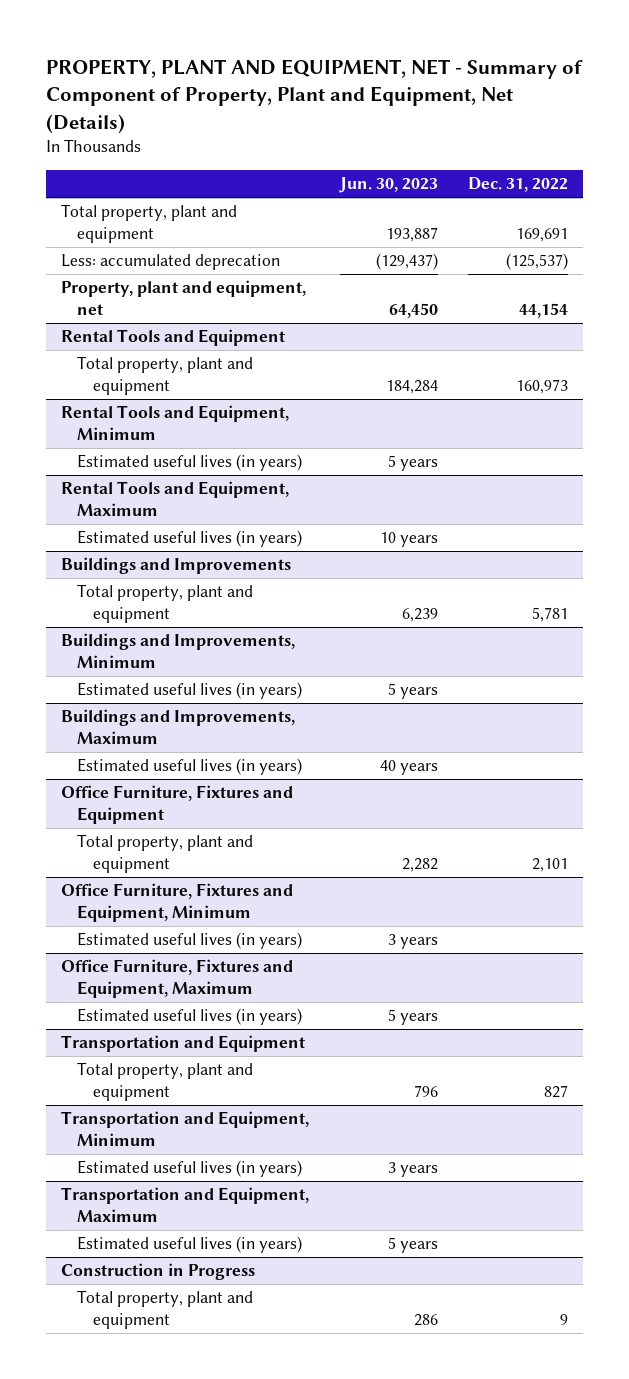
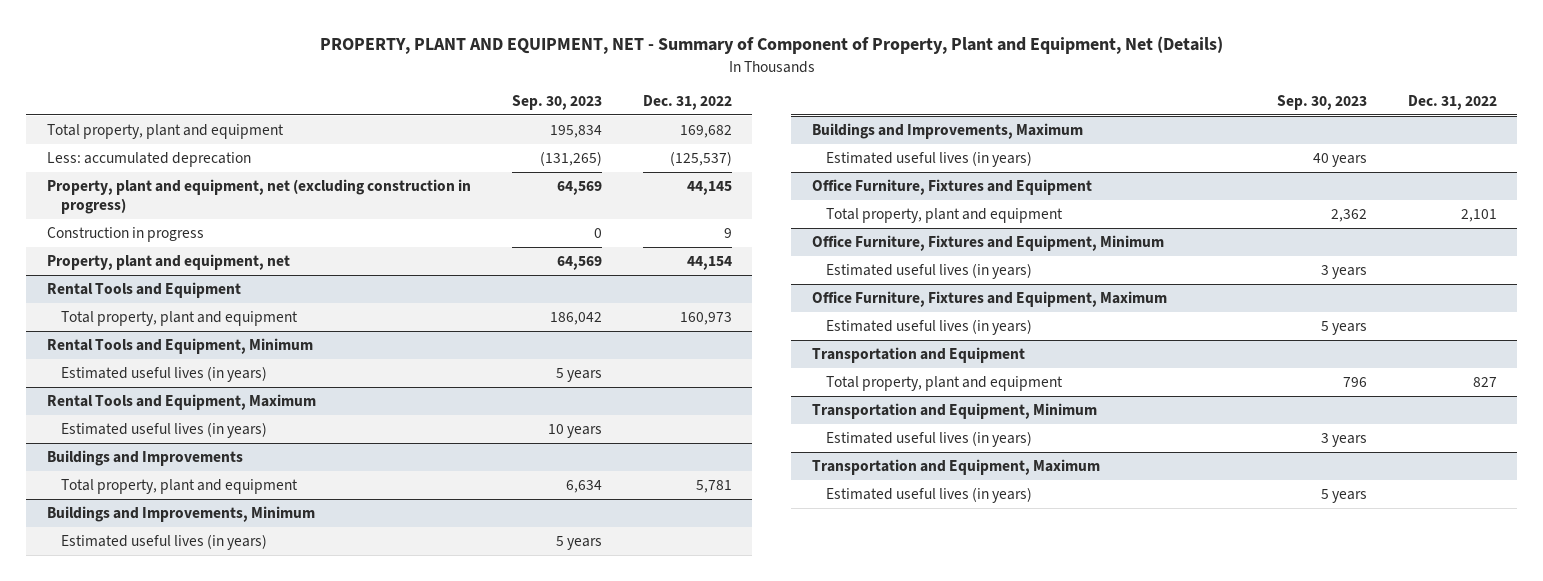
- | Jun. 30, 2023 | Dec. 31, 2022
+ | Sep. 30, 2023 | Dec. 31, 2022
- Total property, plant and equipment | 193,887 | 169,691
+ Total property, plant and equipment | 195,834 | 169,682
+ Property, plant and equipment, net (excluding construction in progress) | 64,569 | 44,145
+ Construction in progress | 0 | 9
- Construction in Progress
- Total property, plant and equipment | 286 | 9

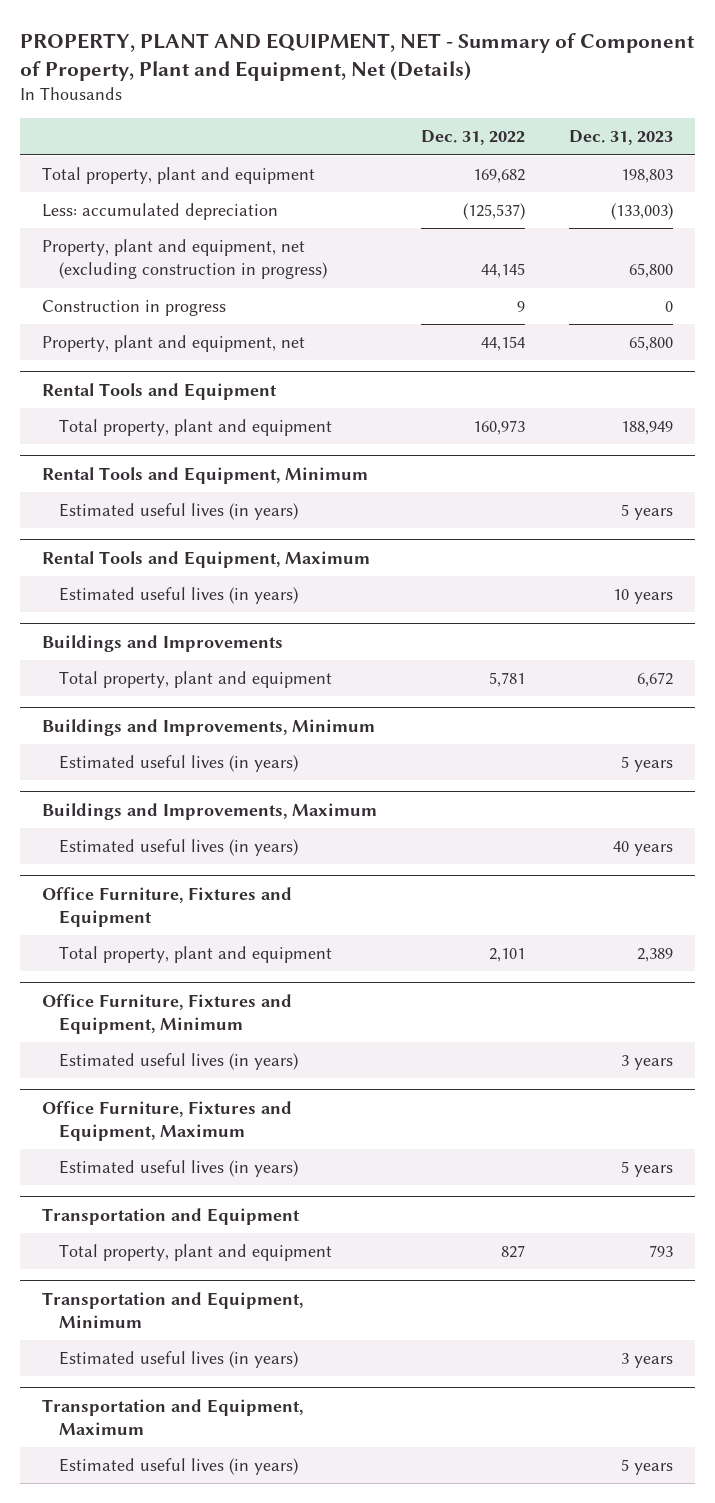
- | Sep. 30, 2023 | Dec. 31, 2022
+ | Dec. 31, 2022 | Dec. 31, 2023
- Less: accumulated deprecation | (131,265) | (125,537)
+ Less: accumulated depreciation | (125,537) | (133,003)

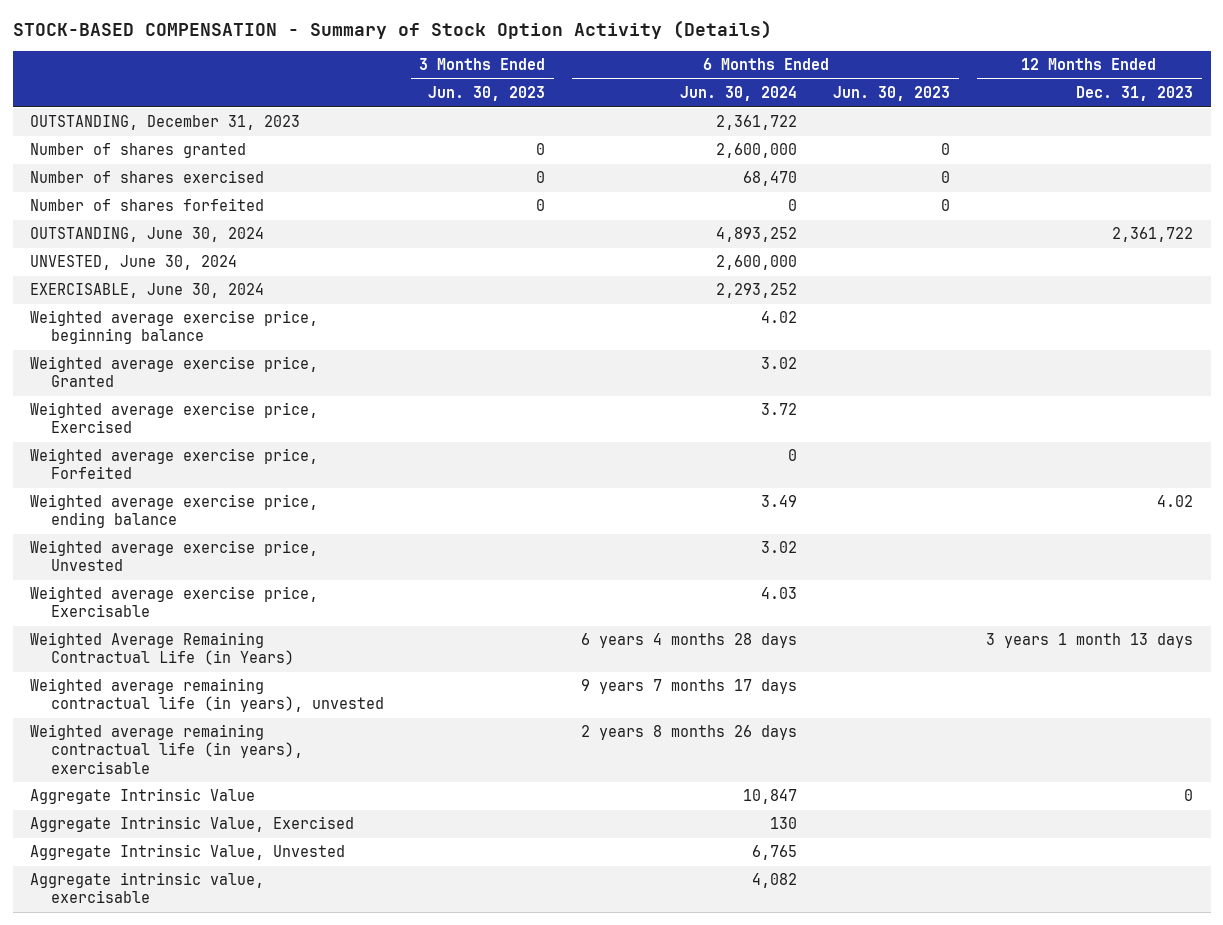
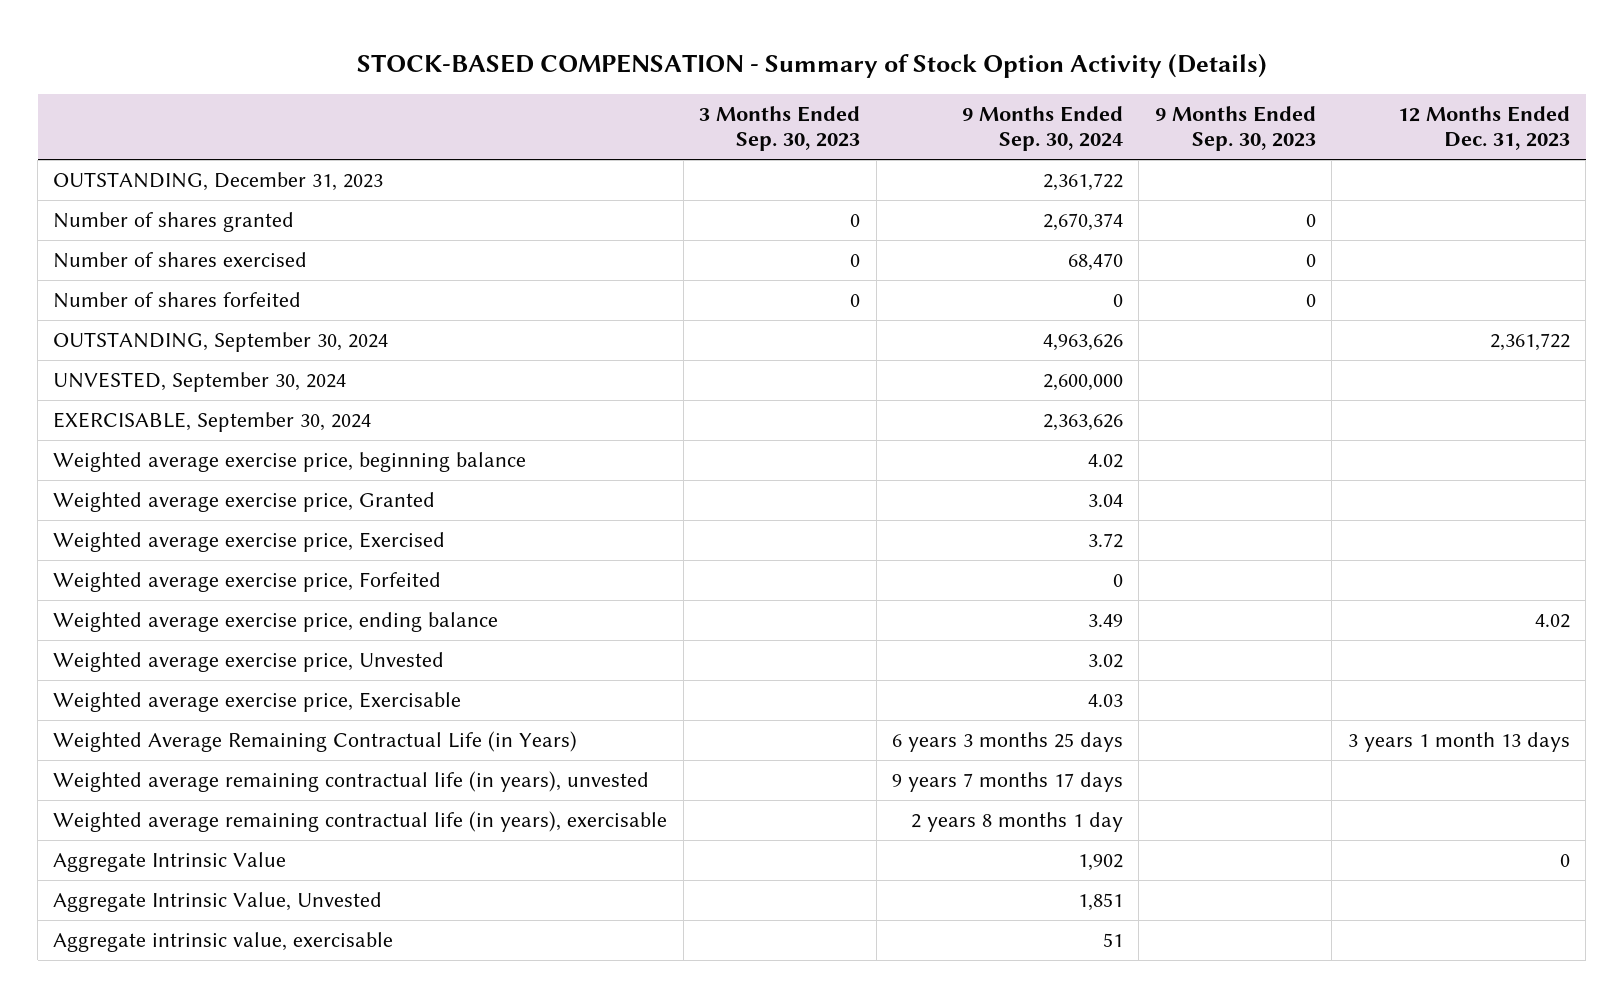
- | 3 Months Ended Jun. 30, 2023 | 6 Months Ended Jun. 30, 2024 | 6 Months Ended Jun. 30, 2023 | 12 Months Ended Dec. 31, 2023
+ | 3 Months Ended Sep. 30, 2023 | 9 Months Ended Sep. 30, 2024 | 9 Months Ended Sep. 30, 2023 | 12 Months Ended Dec. 31, 2023
- OUTSTANDING, June 30, 2024 | | 4,893,252 | | 2,361,722
- UNVESTED, June 30, 2024 | | 2,600,000 | |
- EXERCISABLE, June 30, 2024 | | 2,293,252 | |
+ OUTSTANDING, September 30, 2024 | | 4,963,626 | | 2,361,722
+ UNVESTED, September 30, 2024 | | 2,600,000 | |
+ EXERCISABLE, September 30, 2024 | | 2,363,626 | |
- Aggregate Intrinsic Value, Exercised | | 130 | |

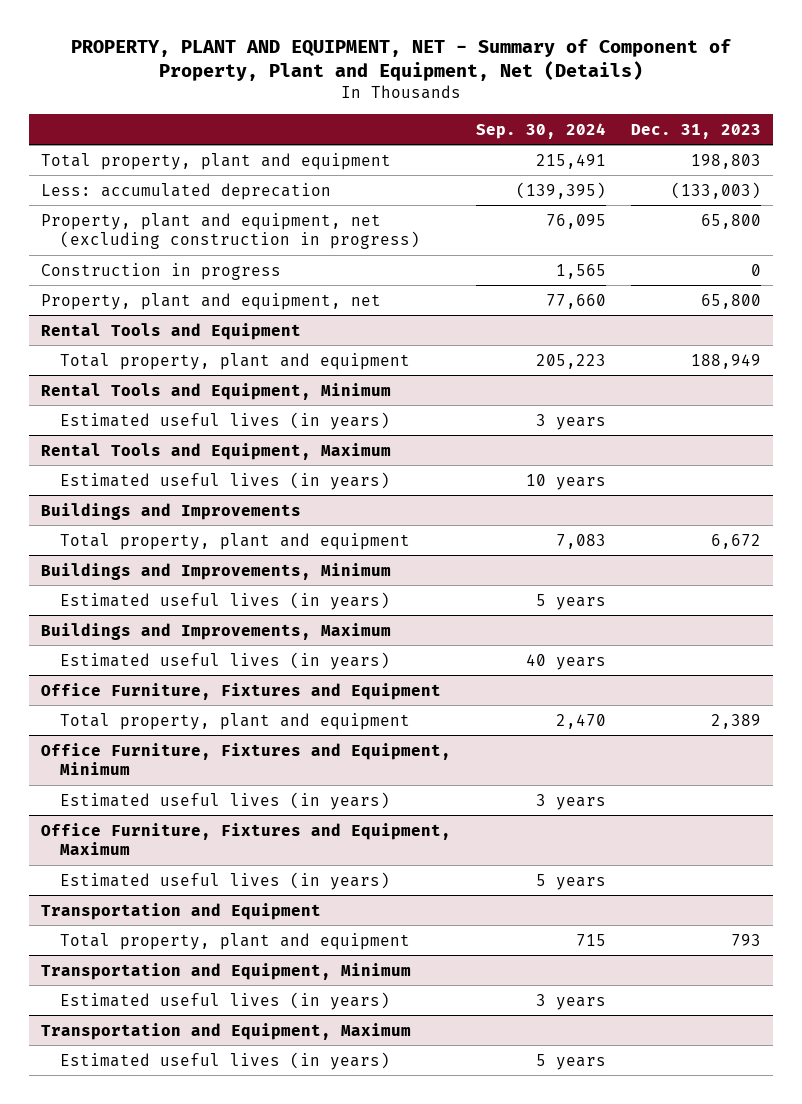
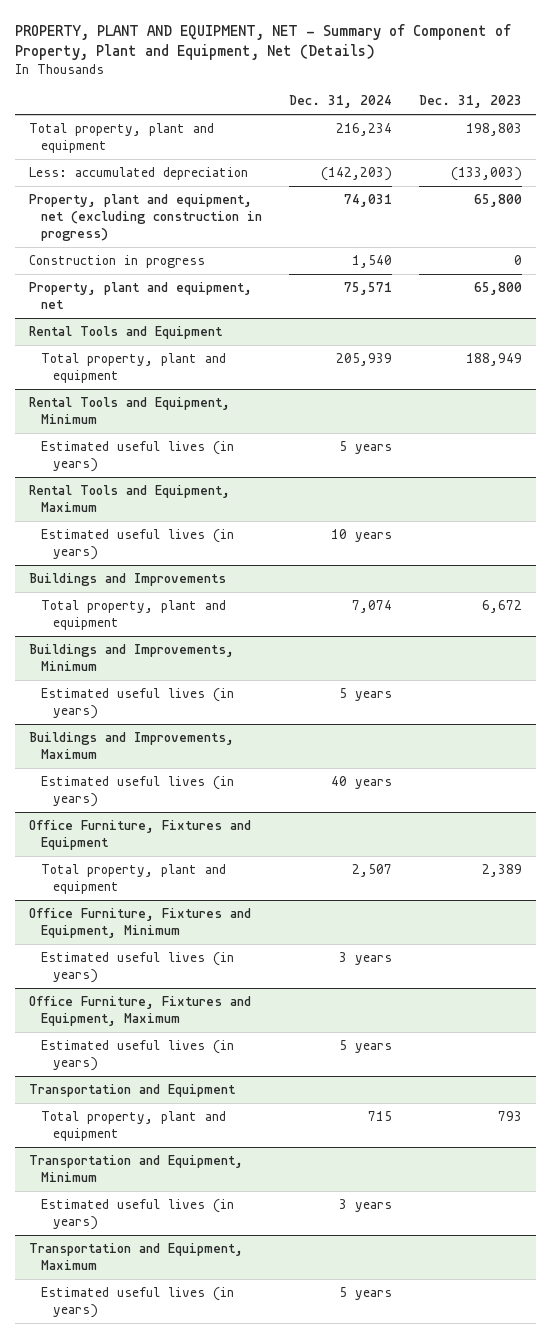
- | Sep. 30, 2024 | Dec. 31, 2023
+ | Dec. 31, 2024 | Dec. 31, 2023
- Less: accumulated deprecation | (139,395) | (133,003)
+ Less: accumulated depreciation | (142,203) | (133,003)

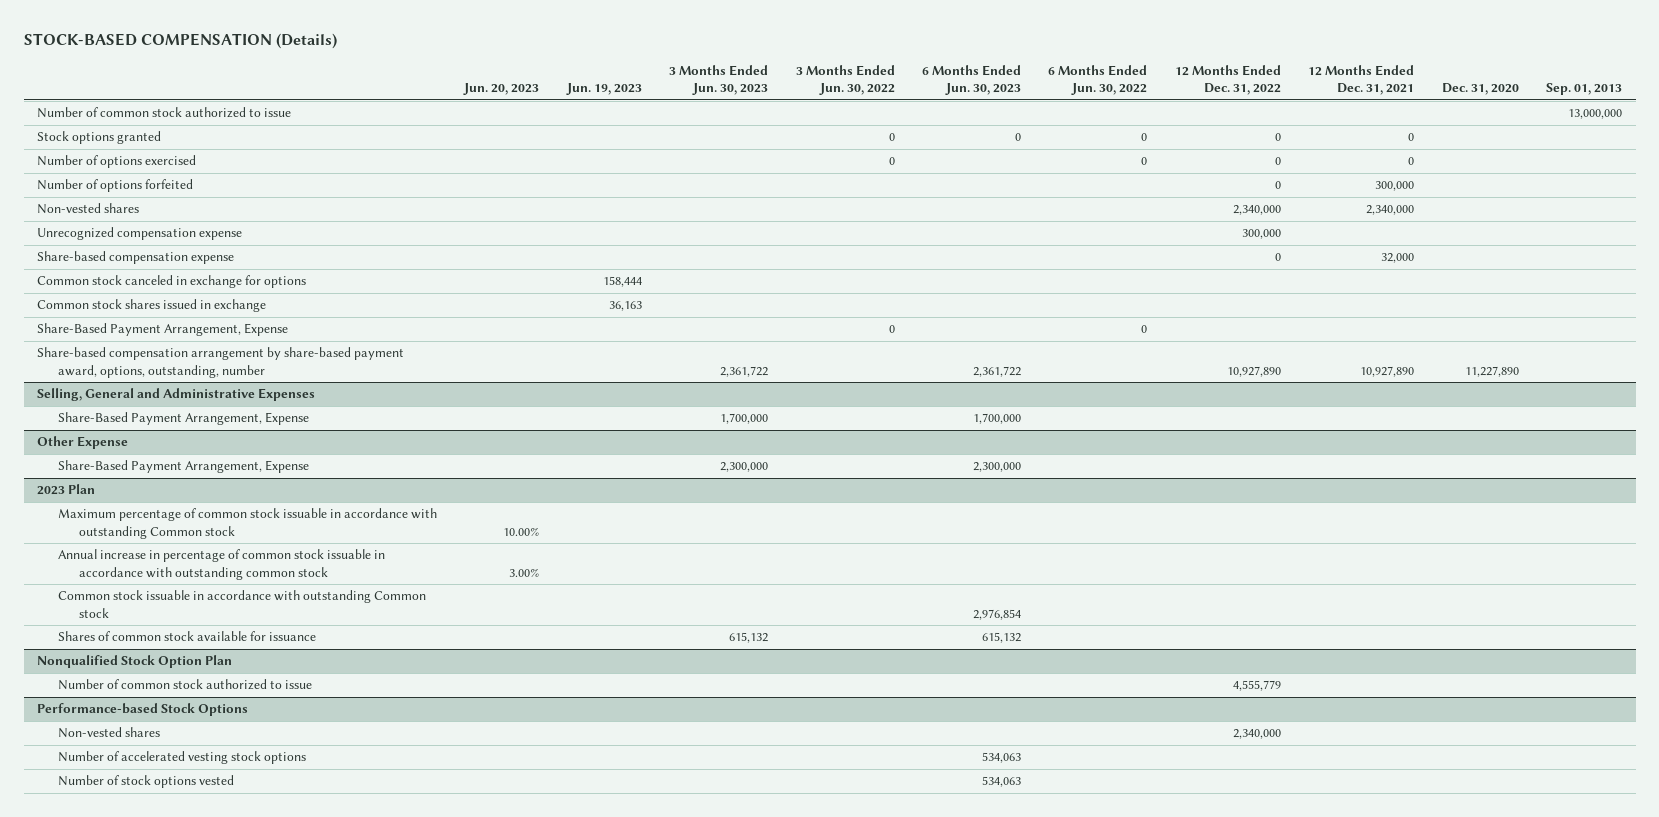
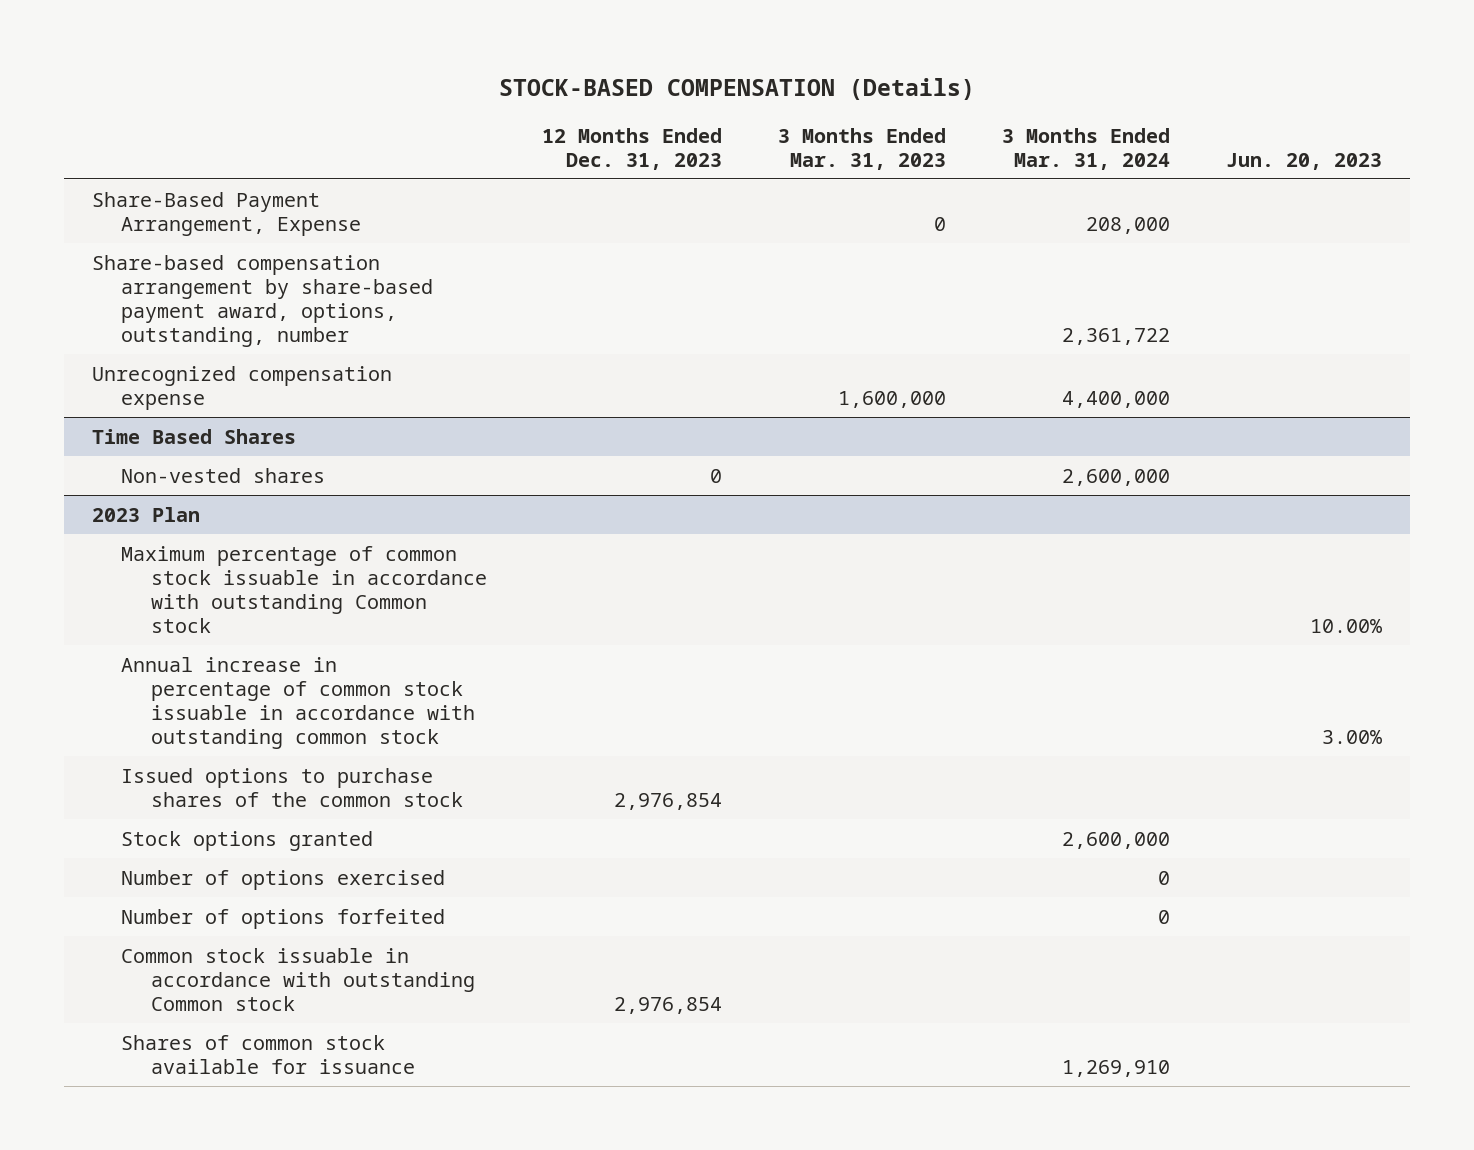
- | Jun. 20, 2023 | Jun. 19, 2023 | 3 Months Ended Jun. 30, 2023 | 3 Months Ended Jun. 30, 2022 | 6 Months Ended Jun. 30, 2023 | 6 Months Ended Jun. 30, 2022 | 12 Months Ended Dec. 31, 2022 | 12 Months Ended Dec. 31, 2021 | Dec. 31, 2020 | Sep. 01, 2013
+ | 12 Months Ended Dec. 31, 2023 | 3 Months Ended Mar. 31, 2023 | 3 Months Ended Mar. 31, 2024 | Jun. 20, 2023
- Number of common stock authorized to issue | | | | | | | | | | 13,000,000
- Stock options granted | | | | 0 | 0 | 0 | 0 | 0 | |
- Number of options exercised | | | | 0 | | 0 | 0 | 0 | |
- Number of options forfeited | | | | | | | 0 | 300,000 | |
- Non-vested shares | | | | | | | 2,340,000 | 2,340,000 | |
- Share-based compensation expense | | | | | | | 0 | 32,000 | |
- Common stock canceled in exchange for options | | 158,444 | | | | | | | |
- Common stock shares issued in exchange | | 36,163 | | | | | | | |
- Selling, General and Administrative Expenses
- Share-Based Payment Arrangement, Expense | | | 1,700,000 | | 1,700,000 | | | | |
- Other Expense
- Share-Based Payment Arrangement, Expense | | | 2,300,000 | | 2,300,000 | | | | |
moved down: Unrecognized compensation expense | | 1,600,000 | 4,400,000 |
+ Time Based Shares
+ Non-vested shares | 0 | | 2,600,000 |
@ 2023 Plan
+ Issued options to purchase shares of the common stock | 2,976,854 | | |
+ Stock options granted | | | 2,600,000 |
+ Number of options exercised | | | 0 |
+ Number of options forfeited | | | 0 |
- Nonqualified Stock Option Plan
- Number of common stock authorized to issue | | | | | | | 4,555,779 | | |
- Performance-based Stock Options
- Non-vested shares | | | | | | | 2,340,000 | | |
- Number of accelerated vesting stock options | | | | | 534,063 | | | | |
- Number of stock options vested | | | | | 534,063 | | | | |

